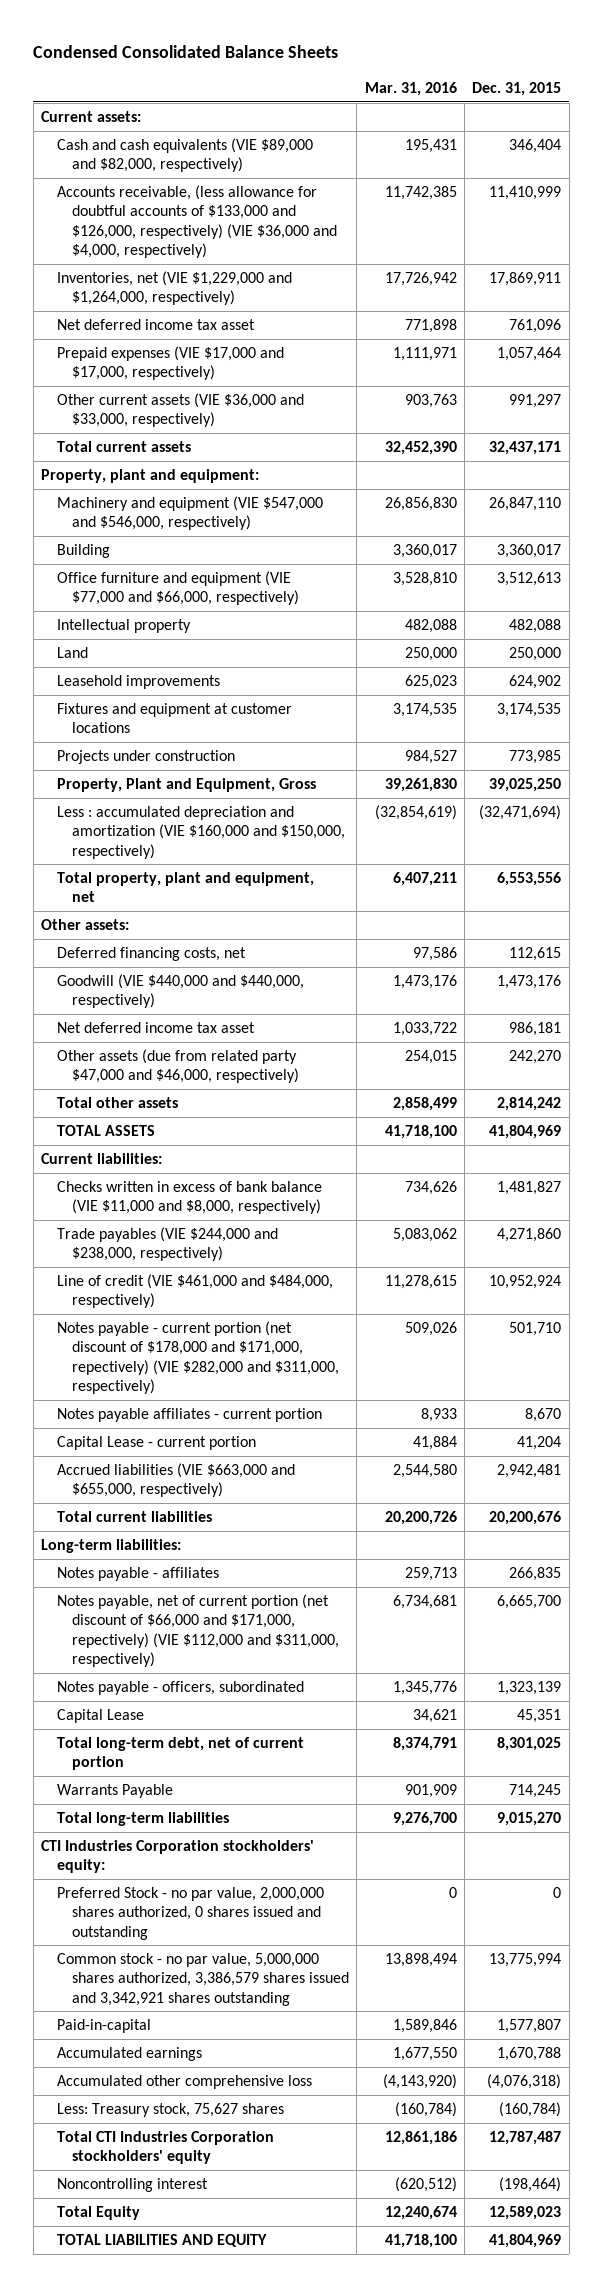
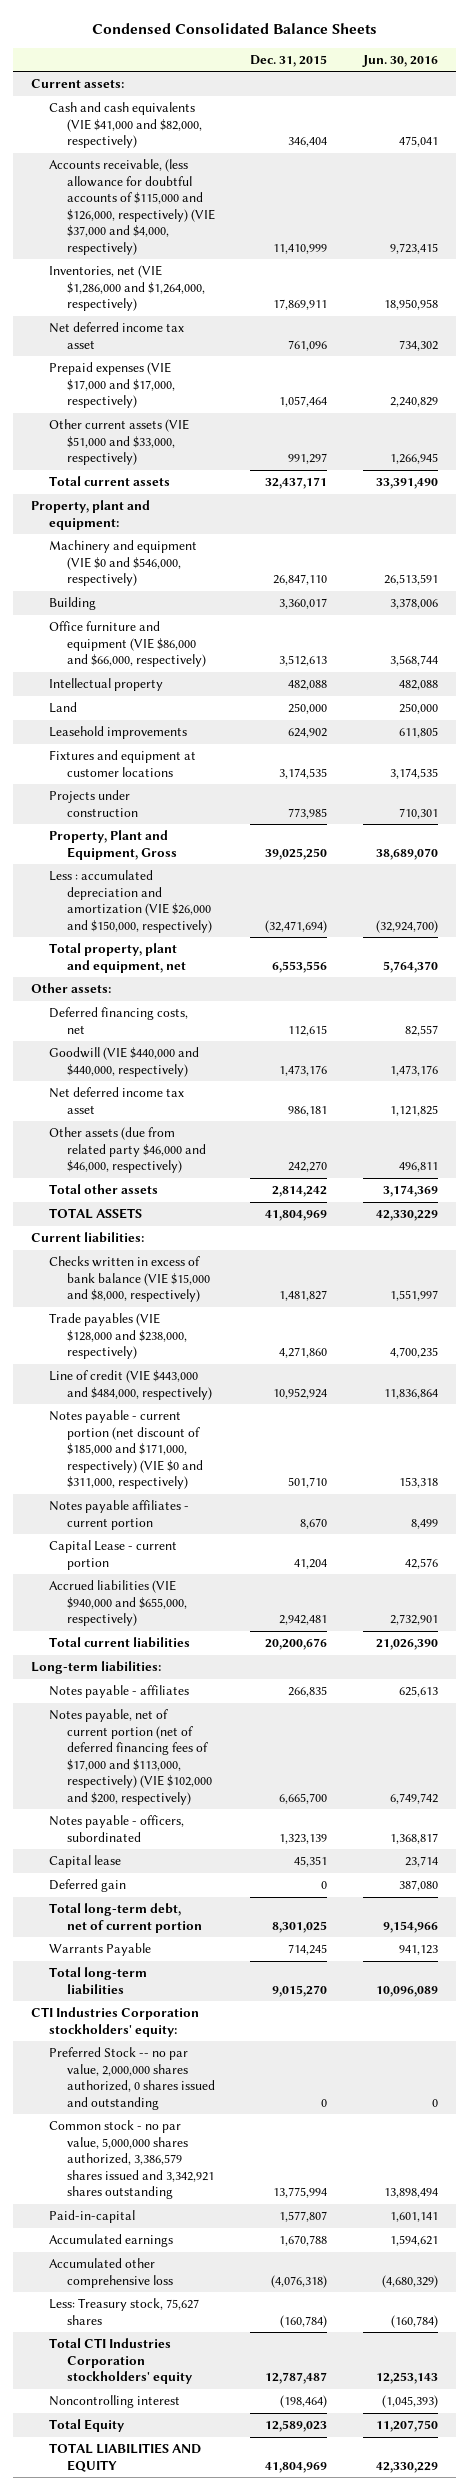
- | Mar. 31, 2016 | Dec. 31, 2015
+ | Dec. 31, 2015 | Jun. 30, 2016
- Cash and cash equivalents (VIE $89,000 and $82,000, respectively) | 195,431 | 346,404
- Accounts receivable, (less allowance for doubtful accounts of $133,000 and $126,000, respectively) (VIE $36,000 and $4,000, respectively) | 11,742,385 | 11,410,999
- Inventories, net (VIE $1,229,000 and $1,264,000, respectively) | 17,726,942 | 17,869,911
+ Cash and cash equivalents (VIE $41,000 and $82,000, respectively) | 346,404 | 475,041
+ Accounts receivable, (less allowance for doubtful accounts of $115,000 and $126,000, respectively) (VIE $37,000 and $4,000, respectively) | 11,410,999 | 9,723,415
+ Inventories, net (VIE $1,286,000 and $1,264,000, respectively) | 17,869,911 | 18,950,958
- Other current assets (VIE $36,000 and $33,000, respectively) | 903,763 | 991,297
+ Other current assets (VIE $51,000 and $33,000, respectively) | 991,297 | 1,266,945
- Machinery and equipment (VIE $547,000 and $546,000, respectively) | 26,856,830 | 26,847,110
+ Machinery and equipment (VIE $0 and $546,000, respectively) | 26,847,110 | 26,513,591
- Office furniture and equipment (VIE $77,000 and $66,000, respectively) | 3,528,810 | 3,512,613
+ Office furniture and equipment (VIE $86,000 and $66,000, respectively) | 3,512,613 | 3,568,744
- Less : accumulated depreciation and amortization (VIE $160,000 and $150,000, respectively) | (32,854,619) | (32,471,694)
+ Less : accumulated depreciation and amortization (VIE $26,000 and $150,000, respectively) | (32,471,694) | (32,924,700)
- Other assets (due from related party $47,000 and $46,000, respectively) | 254,015 | 242,270
+ Other assets (due from related party $46,000 and $46,000, respectively) | 242,270 | 496,811
- Checks written in excess of bank balance (VIE $11,000 and $8,000, respectively) | 734,626 | 1,481,827
- Trade payables (VIE $244,000 and $238,000, respectively) | 5,083,062 | 4,271,860
- Line of credit (VIE $461,000 and $484,000, respectively) | 11,278,615 | 10,952,924
- Notes payable - current portion (net discount of $178,000 and $171,000, repectively) (VIE $282,000 and $311,000, respectively) | 509,026 | 501,710
+ Checks written in excess of bank balance (VIE $15,000 and $8,000, respectively) | 1,481,827 | 1,551,997
+ Trade payables (VIE $128,000 and $238,000, respectively) | 4,271,860 | 4,700,235
+ Line of credit (VIE $443,000 and $484,000, respectively) | 10,952,924 | 11,836,864
+ Notes payable - current portion (net discount of $185,000 and $171,000, respectively) (VIE $0 and $311,000, respectively) | 501,710 | 153,318
- Accrued liabilities (VIE $663,000 and $655,000, respectively) | 2,544,580 | 2,942,481
+ Accrued liabilities (VIE $940,000 and $655,000, respectively) | 2,942,481 | 2,732,901
- Notes payable, net of current portion (net discount of $66,000 and $171,000, repectively) (VIE $112,000 and $311,000, respectively) | 6,734,681 | 6,665,700
+ Notes payable, net of current portion (net of deferred financing fees of $17,000 and $113,000, respectively) (VIE $102,000 and $200, respectively) | 6,665,700 | 6,749,742
- Capital Lease | 34,621 | 45,351
+ Capital lease | 45,351 | 23,714
+ Deferred gain | 0 | 387,080
- Preferred Stock - no par value, 2,000,000 shares authorized, 0 shares issued and outstanding | 0 | 0
+ Preferred Stock -- no par value, 2,000,000 shares authorized, 0 shares issued and outstanding | 0 | 0

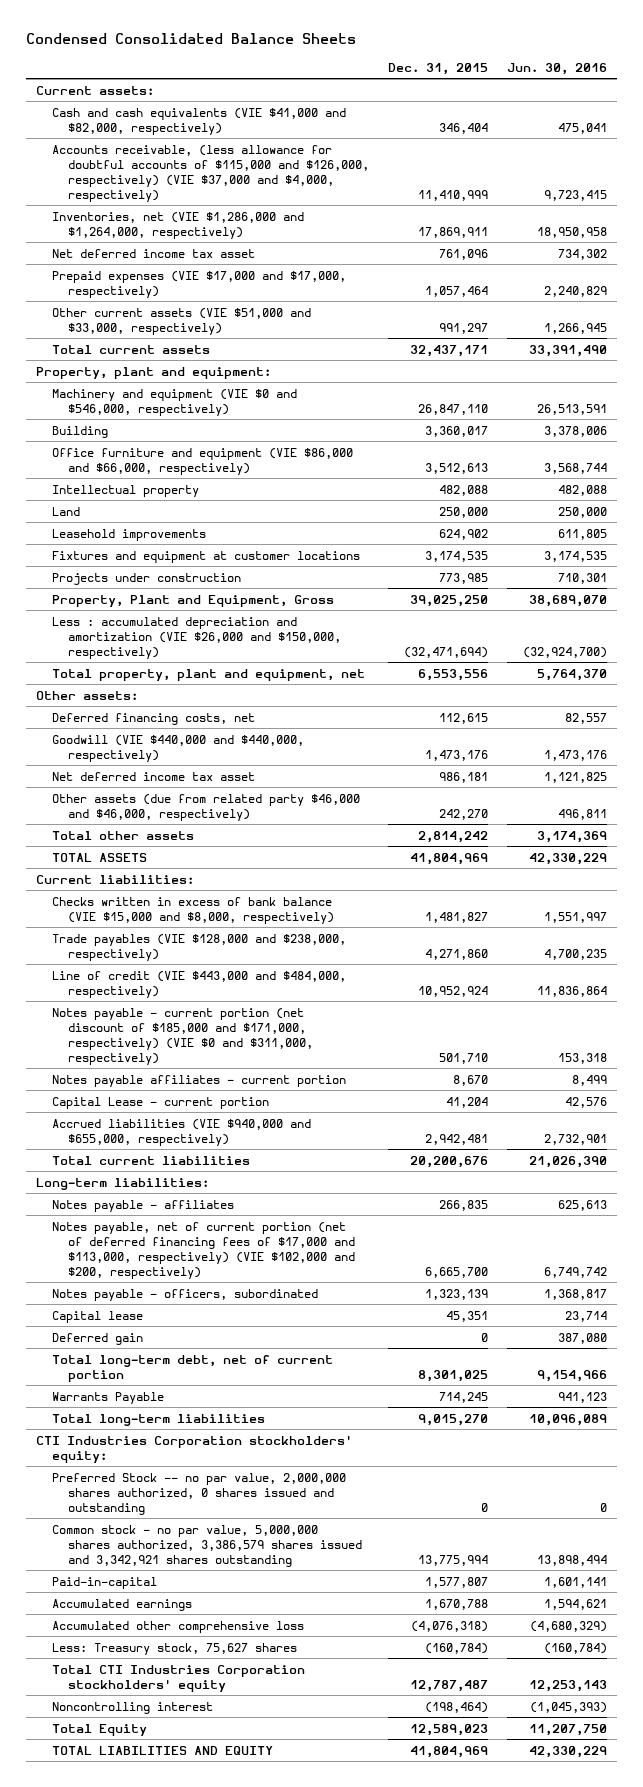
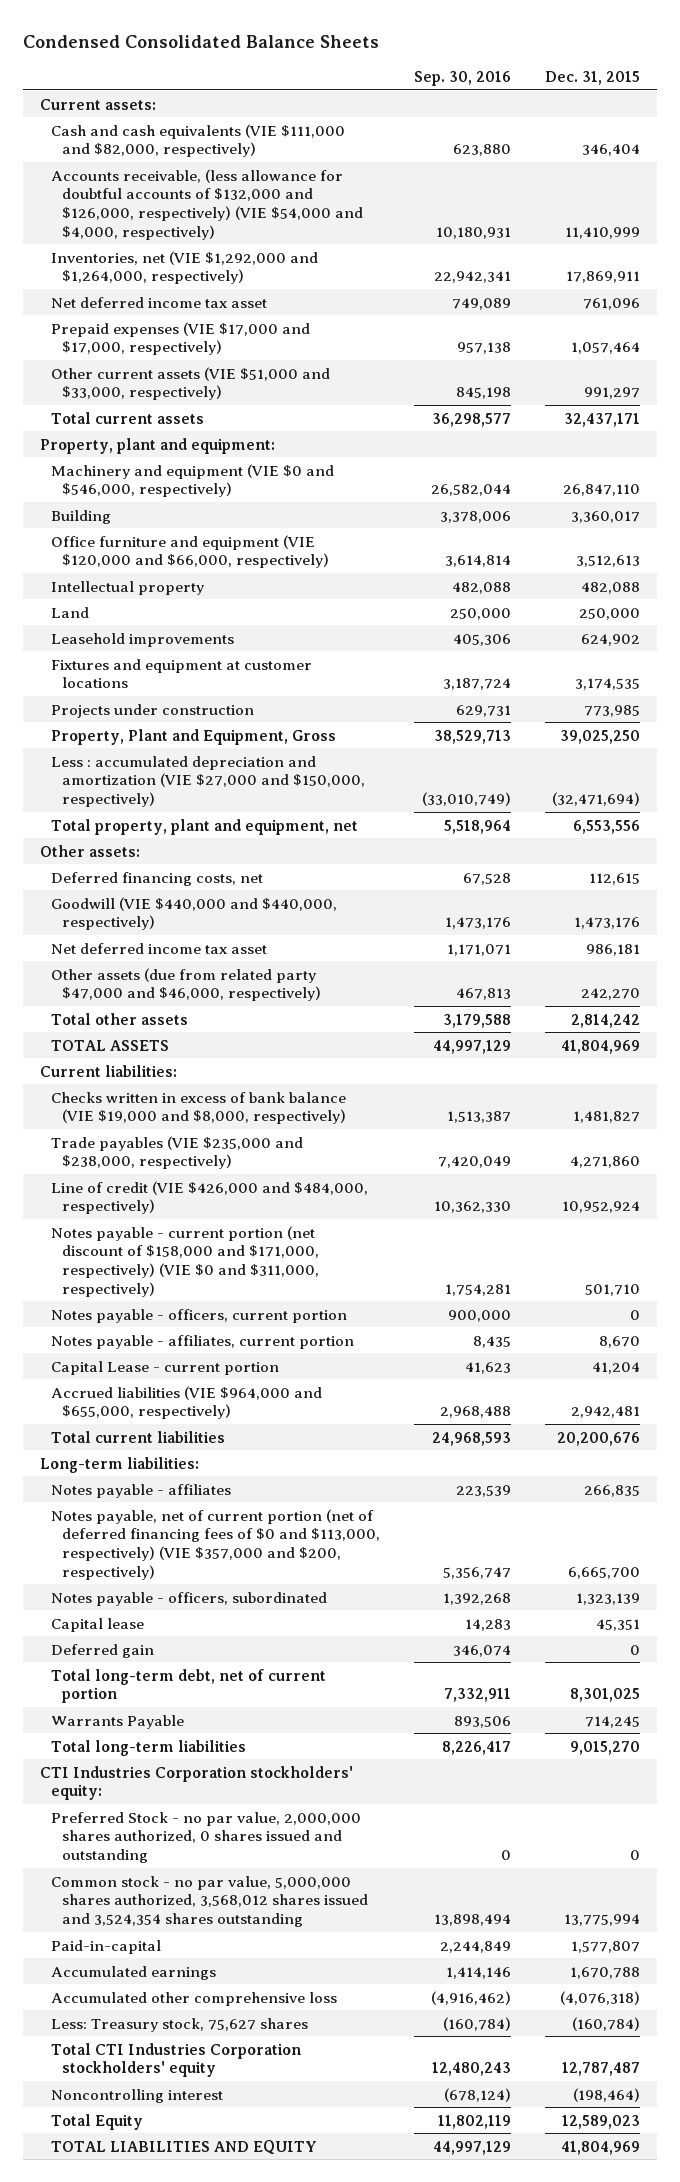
- | Dec. 31, 2015 | Jun. 30, 2016
+ | Sep. 30, 2016 | Dec. 31, 2015
- Cash and cash equivalents (VIE $41,000 and $82,000, respectively) | 346,404 | 475,041
- Accounts receivable, (less allowance for doubtful accounts of $115,000 and $126,000, respectively) (VIE $37,000 and $4,000, respectively) | 11,410,999 | 9,723,415
- Inventories, net (VIE $1,286,000 and $1,264,000, respectively) | 17,869,911 | 18,950,958
+ Cash and cash equivalents (VIE $111,000 and $82,000, respectively) | 623,880 | 346,404
+ Accounts receivable, (less allowance for doubtful accounts of $132,000 and $126,000, respectively) (VIE $54,000 and $4,000, respectively) | 10,180,931 | 11,410,999
+ Inventories, net (VIE $1,292,000 and $1,264,000, respectively) | 22,942,341 | 17,869,911
- Office furniture and equipment (VIE $86,000 and $66,000, respectively) | 3,512,613 | 3,568,744
+ Office furniture and equipment (VIE $120,000 and $66,000, respectively) | 3,614,814 | 3,512,613
- Less : accumulated depreciation and amortization (VIE $26,000 and $150,000, respectively) | (32,471,694) | (32,924,700)
+ Less : accumulated depreciation and amortization (VIE $27,000 and $150,000, respectively) | (33,010,749) | (32,471,694)
- Other assets (due from related party $46,000 and $46,000, respectively) | 242,270 | 496,811
+ Other assets (due from related party $47,000 and $46,000, respectively) | 467,813 | 242,270
- Checks written in excess of bank balance (VIE $15,000 and $8,000, respectively) | 1,481,827 | 1,551,997
- Trade payables (VIE $128,000 and $238,000, respectively) | 4,271,860 | 4,700,235
- Line of credit (VIE $443,000 and $484,000, respectively) | 10,952,924 | 11,836,864
- Notes payable - current portion (net discount of $185,000 and $171,000, respectively) (VIE $0 and $311,000, respectively) | 501,710 | 153,318
- Notes payable affiliates - current portion | 8,670 | 8,499
+ Checks written in excess of bank balance (VIE $19,000 and $8,000, respectively) | 1,513,387 | 1,481,827
+ Trade payables (VIE $235,000 and $238,000, respectively) | 7,420,049 | 4,271,860
+ Line of credit (VIE $426,000 and $484,000, respectively) | 10,362,330 | 10,952,924
+ Notes payable - current portion (net discount of $158,000 and $171,000, respectively) (VIE $0 and $311,000, respectively) | 1,754,281 | 501,710
+ Notes payable - officers, current portion | 900,000 | 0
+ Notes payable - affiliates, current portion | 8,435 | 8,670
- Accrued liabilities (VIE $940,000 and $655,000, respectively) | 2,942,481 | 2,732,901
+ Accrued liabilities (VIE $964,000 and $655,000, respectively) | 2,968,488 | 2,942,481
- Notes payable, net of current portion (net of deferred financing fees of $17,000 and $113,000, respectively) (VIE $102,000 and $200, respectively) | 6,665,700 | 6,749,742
+ Notes payable, net of current portion (net of deferred financing fees of $0 and $113,000, respectively) (VIE $357,000 and $200, respectively) | 5,356,747 | 6,665,700
- Preferred Stock -- no par value, 2,000,000 shares authorized, 0 shares issued and outstanding | 0 | 0
- Common stock - no par value, 5,000,000 shares authorized, 3,386,579 shares issued and 3,342,921 shares outstanding | 13,775,994 | 13,898,494
+ Preferred Stock - no par value, 2,000,000 shares authorized, 0 shares issued and outstanding | 0 | 0
+ Common stock - no par value, 5,000,000 shares authorized, 3,568,012 shares issued and 3,524,354 shares outstanding | 13,898,494 | 13,775,994

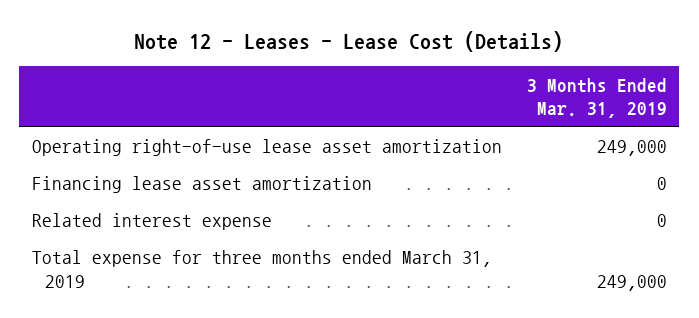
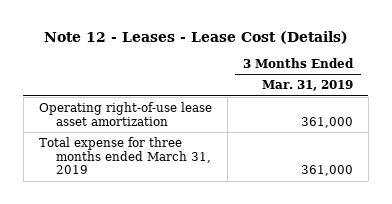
- Operating right-of-use lease asset amortization | 249,000
- Financing lease asset amortization | 0
- Related interest expense | 0
- Total expense for three months ended March 31, 2019 | 249,000
+ Operating right-of-use lease asset amortization | 361,000
+ Total expense for three months ended March 31, 2019 | 361,000

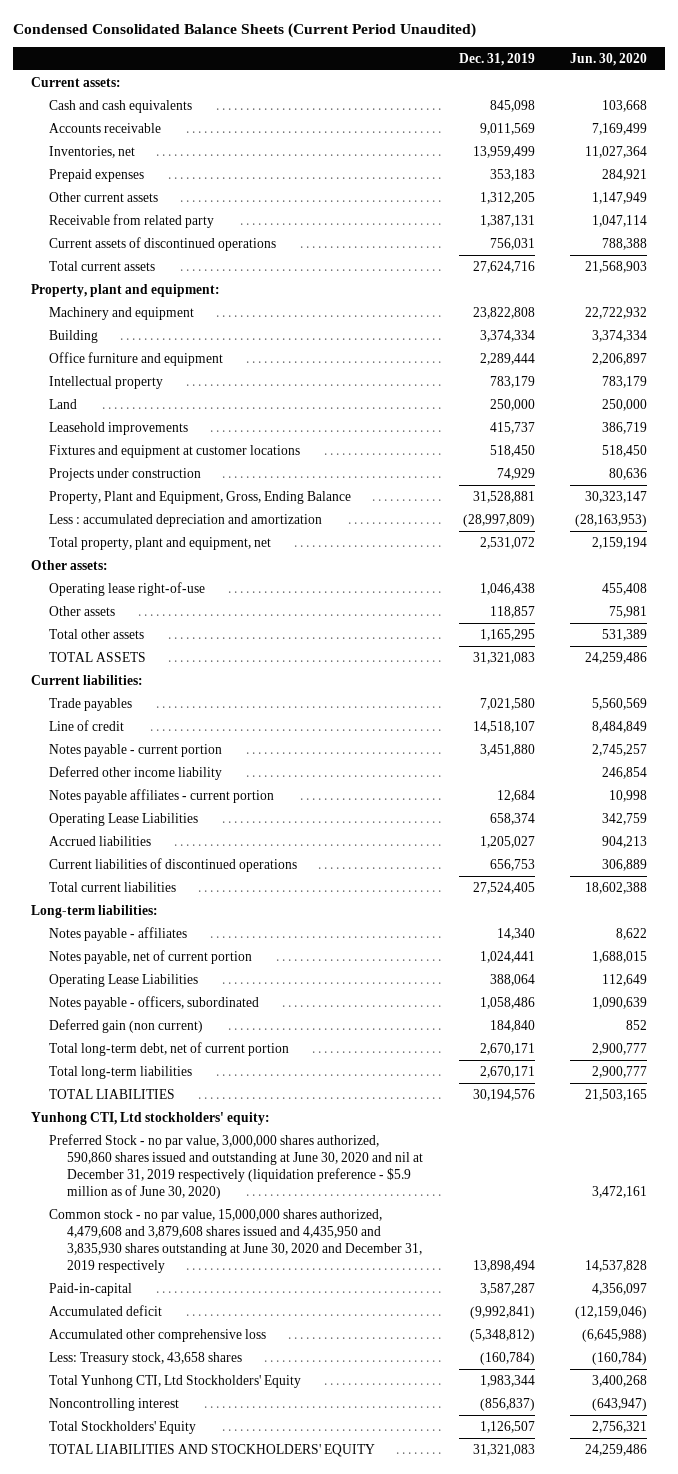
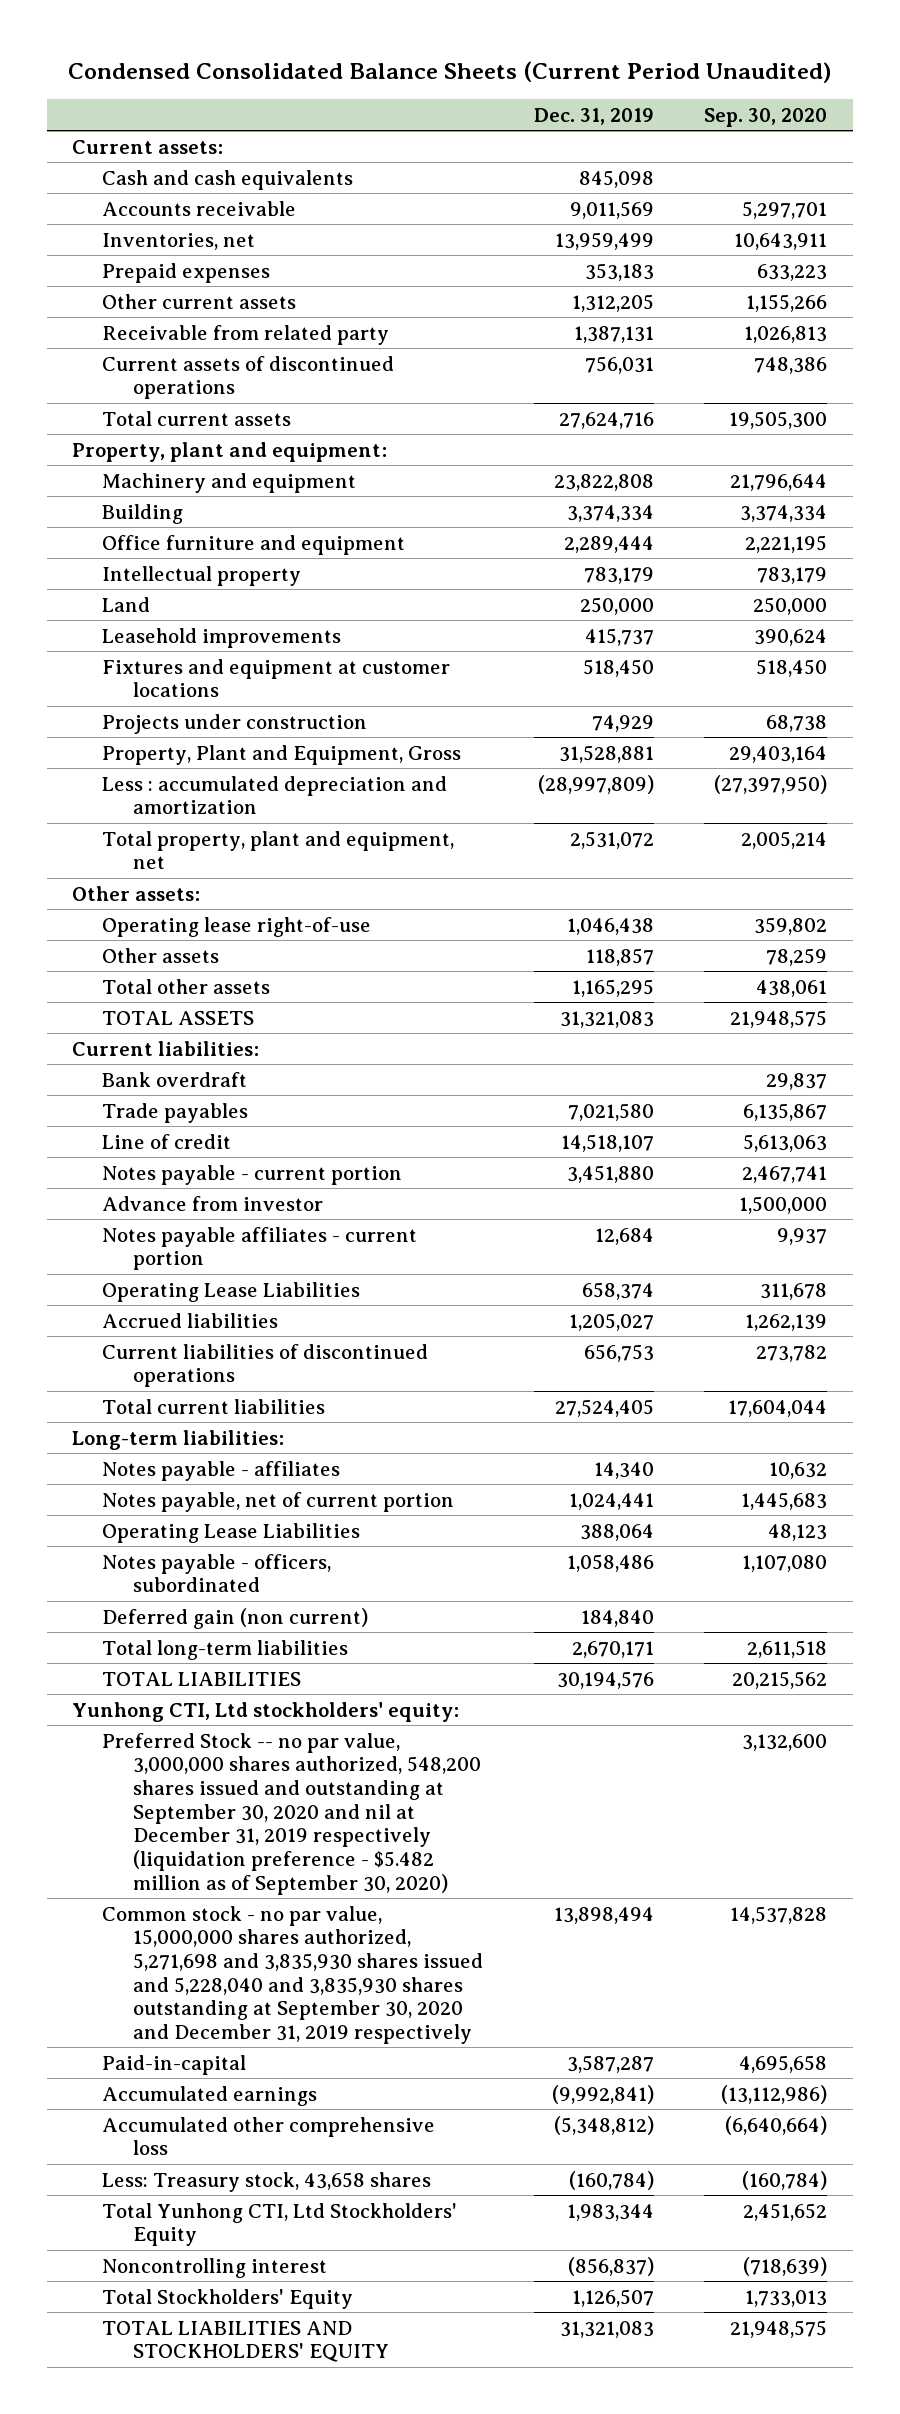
- | Dec. 31, 2019 | Jun. 30, 2020
+ | Dec. 31, 2019 | Sep. 30, 2020
- Property, Plant and Equipment, Gross, Ending Balance | 31,528,881 | 30,323,147
+ Property, Plant and Equipment, Gross | 31,528,881 | 29,403,164
+ Bank overdraft | | 29,837
- Deferred other income liability | | 246,854
+ Advance from investor | | 1,500,000
- Total long-term debt, net of current portion | 2,670,171 | 2,900,777
- Preferred Stock - no par value, 3,000,000 shares authorized, 590,860 shares issued and outstanding at June 30, 2020 and nil at December 31, 2019 respectively (liquidation preference - $5.9 million as of June 30, 2020) | | 3,472,161
- Common stock - no par value, 15,000,000 shares authorized, 4,479,608 and 3,879,608 shares issued and 4,435,950 and 3,835,930 shares outstanding at June 30, 2020 and December 31, 2019 respectively | 13,898,494 | 14,537,828
+ Preferred Stock -- no par value, 3,000,000 shares authorized, 548,200 shares issued and outstanding at September 30, 2020 and nil at December 31, 2019 respectively (liquidation preference - $5.482 million as of September 30, 2020) | | 3,132,600
+ Common stock - no par value, 15,000,000 shares authorized, 5,271,698 and 3,835,930 shares issued and 5,228,040 and 3,835,930 shares outstanding at September 30, 2020 and December 31, 2019 respectively | 13,898,494 | 14,537,828
- Accumulated deficit | (9,992,841) | (12,159,046)
+ Accumulated earnings | (9,992,841) | (13,112,986)

